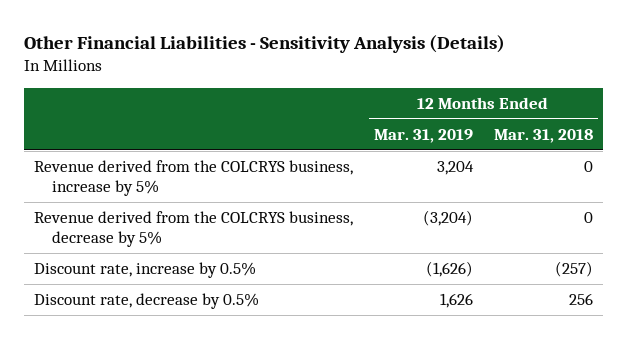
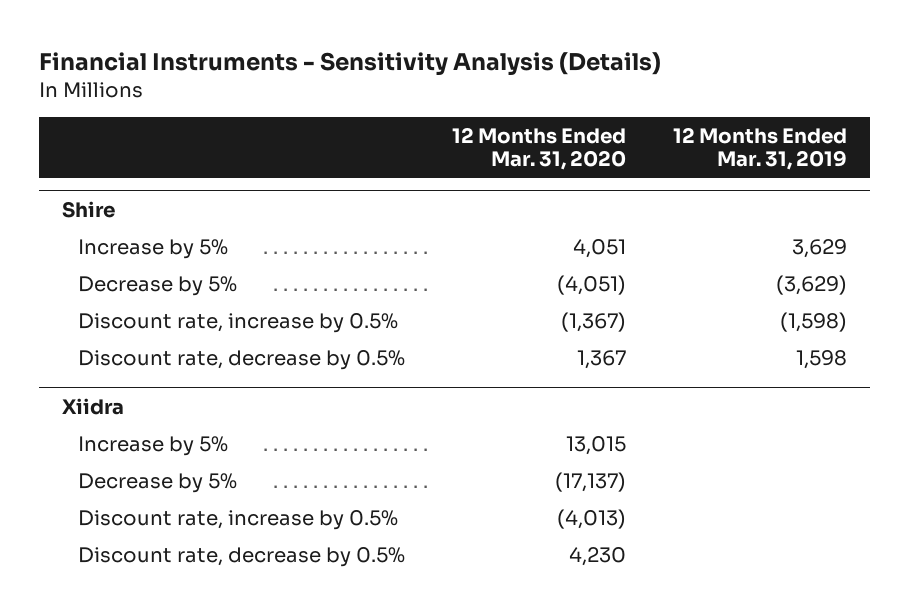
- Other Financial Liabilities - Sensitivity Analysis (Details)
+ Financial Instruments - Sensitivity Analysis (Details)
- | 12 Months Ended Mar. 31, 2019 | 12 Months Ended Mar. 31, 2018
+ | 12 Months Ended Mar. 31, 2020 | 12 Months Ended Mar. 31, 2019
- Revenue derived from the COLCRYS business, increase by 5% | 3,204 | 0
- Revenue derived from the COLCRYS business, decrease by 5% | (3,204) | 0
- Discount rate, increase by 0.5% | (1,626) | (257)
- Discount rate, decrease by 0.5% | 1,626 | 256
+ Shire
+ Increase by 5% | 4,051 | 3,629
+ Decrease by 5% | (4,051) | (3,629)
+ Discount rate, increase by 0.5% | (1,367) | (1,598)
+ Discount rate, decrease by 0.5% | 1,367 | 1,598
+ Xiidra
+ Increase by 5% | 13,015 |
+ Decrease by 5% | (17,137) |
+ Discount rate, increase by 0.5% | (4,013) |
+ Discount rate, decrease by 0.5% | 4,230 |

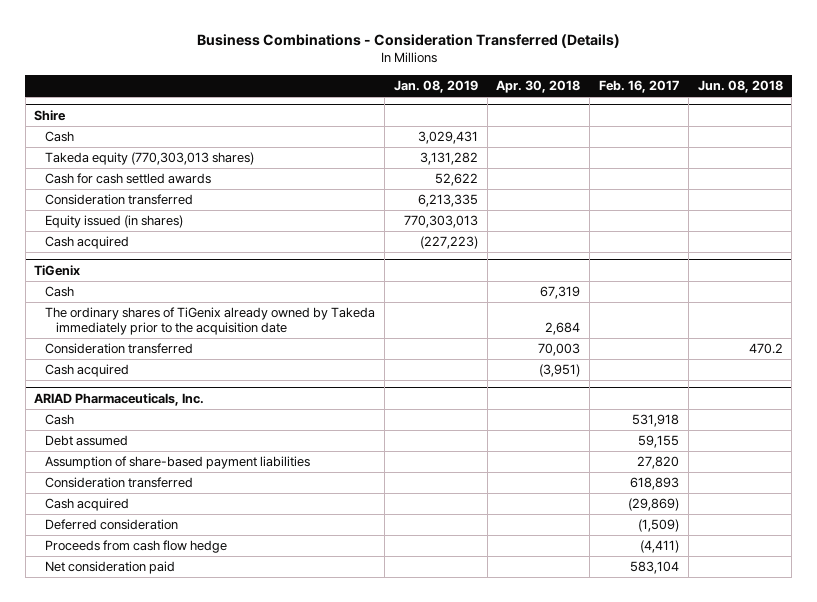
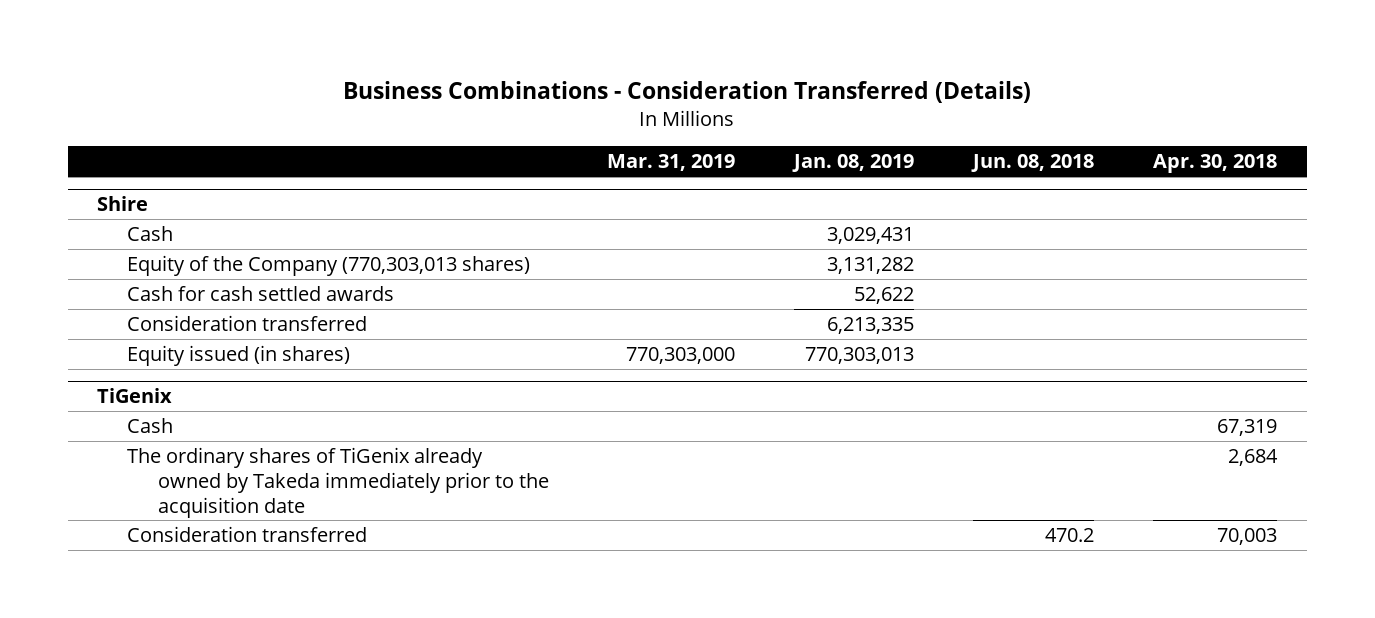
- | Jan. 08, 2019 | Apr. 30, 2018 | Feb. 16, 2017 | Jun. 08, 2018
+ | Mar. 31, 2019 | Jan. 08, 2019 | Jun. 08, 2018 | Apr. 30, 2018
@ Shire
- Takeda equity (770,303,013 shares) | 3,131,282 | | |
+ Equity of the Company (770,303,013 shares) | | 3,131,282 | |
- Cash acquired | (227,223) | | |
@ TiGenix
- Cash acquired | | (3,951) | |
- ARIAD Pharmaceuticals, Inc.
- Cash | | | 531,918 |
- Debt assumed | | | 59,155 |
- Assumption of share-based payment liabilities | | | 27,820 |
- Consideration transferred | | | 618,893 |
- Cash acquired | | | (29,869) |
- Deferred consideration | | | (1,509) |
- Proceeds from cash flow hedge | | | (4,411) |
- Net consideration paid | | | 583,104 |

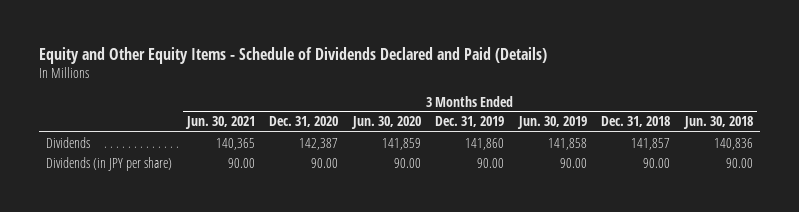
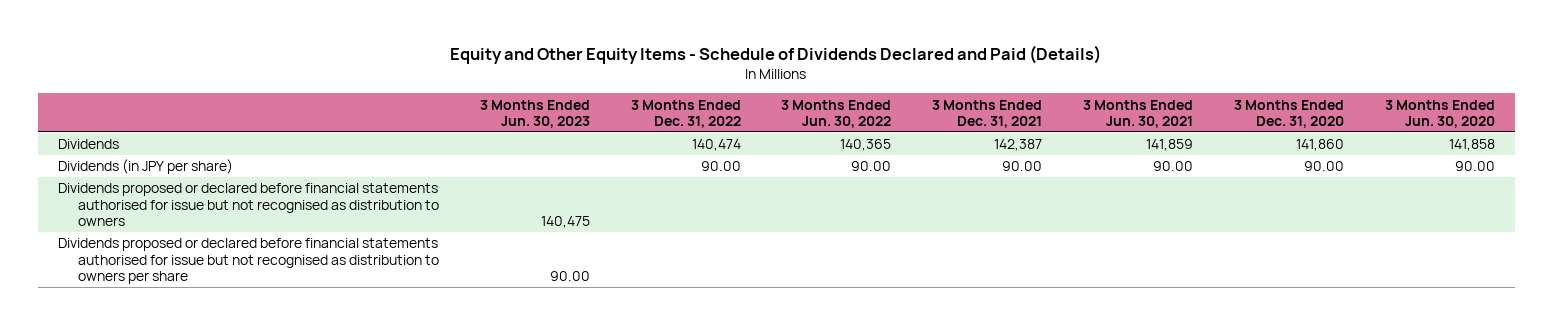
- | 3 Months Ended Jun. 30, 2021 | 3 Months Ended Dec. 31, 2020 | 3 Months Ended Jun. 30, 2020 | 3 Months Ended Dec. 31, 2019 | 3 Months Ended Jun. 30, 2019 | 3 Months Ended Dec. 31, 2018 | 3 Months Ended Jun. 30, 2018
+ | 3 Months Ended Jun. 30, 2023 | 3 Months Ended Dec. 31, 2022 | 3 Months Ended Jun. 30, 2022 | 3 Months Ended Dec. 31, 2021 | 3 Months Ended Jun. 30, 2021 | 3 Months Ended Dec. 31, 2020 | 3 Months Ended Jun. 30, 2020
- Dividends | 140,365 | 142,387 | 141,859 | 141,860 | 141,858 | 141,857 | 140,836
+ Dividends | | 140,474 | 140,365 | 142,387 | 141,859 | 141,860 | 141,858
+ Dividends proposed or declared before financial statements authorised for issue but not recognised as distribution to owners | 140,475 | | | | | |
+ Dividends proposed or declared before financial statements authorised for issue but not recognised as distribution to owners per share | 90.00 | | | | | |

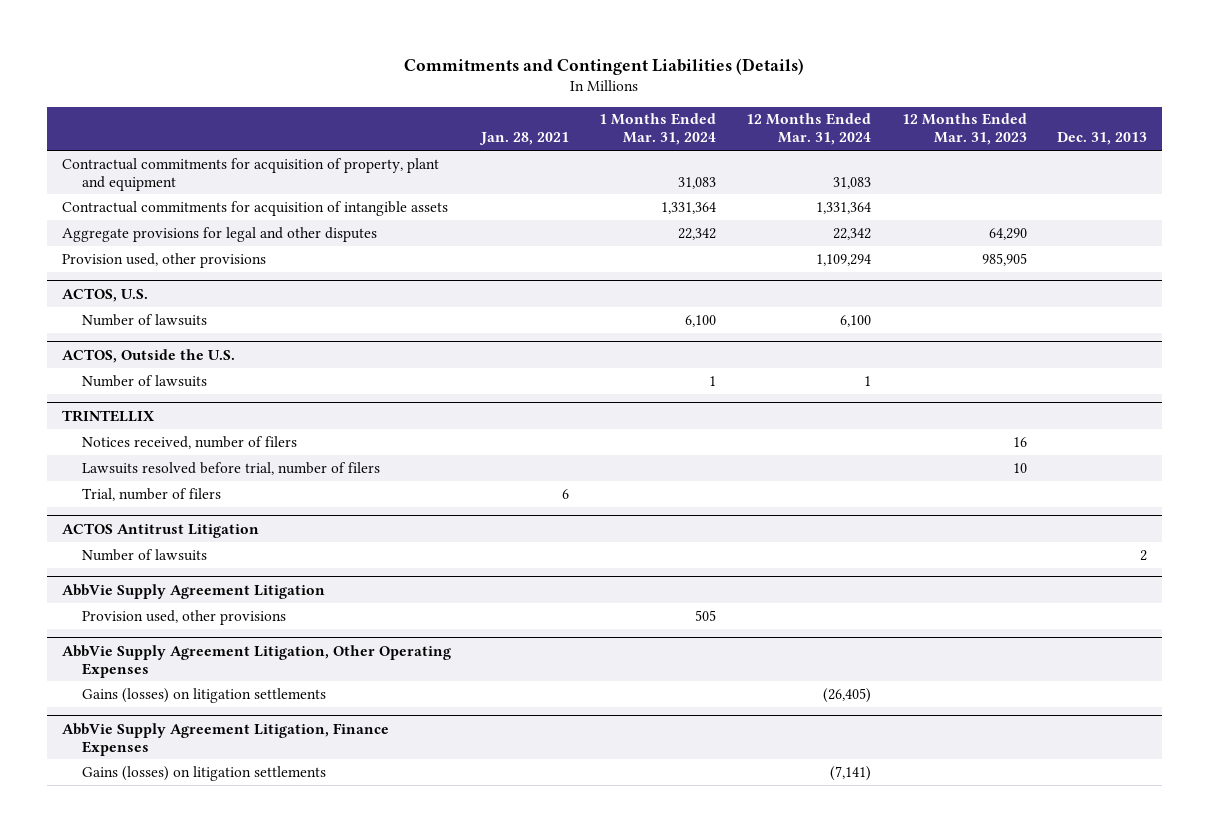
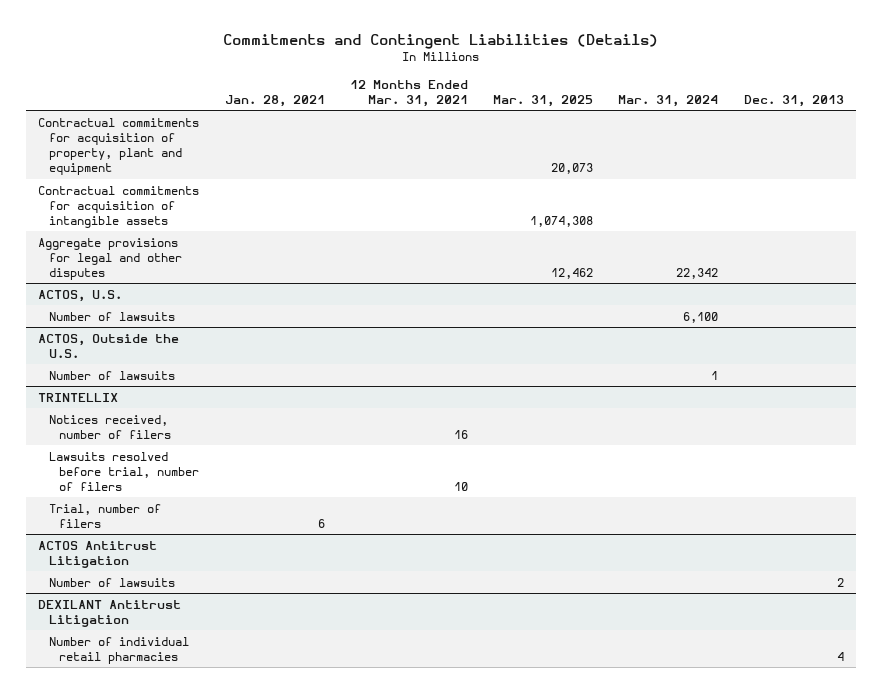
- | Jan. 28, 2021 | 1 Months Ended Mar. 31, 2024 | 12 Months Ended Mar. 31, 2024 | 12 Months Ended Mar. 31, 2023 | Dec. 31, 2013
+ | Jan. 28, 2021 | 12 Months Ended Mar. 31, 2021 | Mar. 31, 2025 | Mar. 31, 2024 | Dec. 31, 2013
- Provision used, other provisions | | | 1,109,294 | 985,905 |
- AbbVie Supply Agreement Litigation
- Provision used, other provisions | | 505 | | |
- AbbVie Supply Agreement Litigation, Other Operating Expenses
- Gains (losses) on litigation settlements | | | (26,405) | |
- AbbVie Supply Agreement Litigation, Finance Expenses
- Gains (losses) on litigation settlements | | | (7,141) | |
+ DEXILANT Antitrust Litigation
+ Number of individual retail pharmacies | | | | | 4

